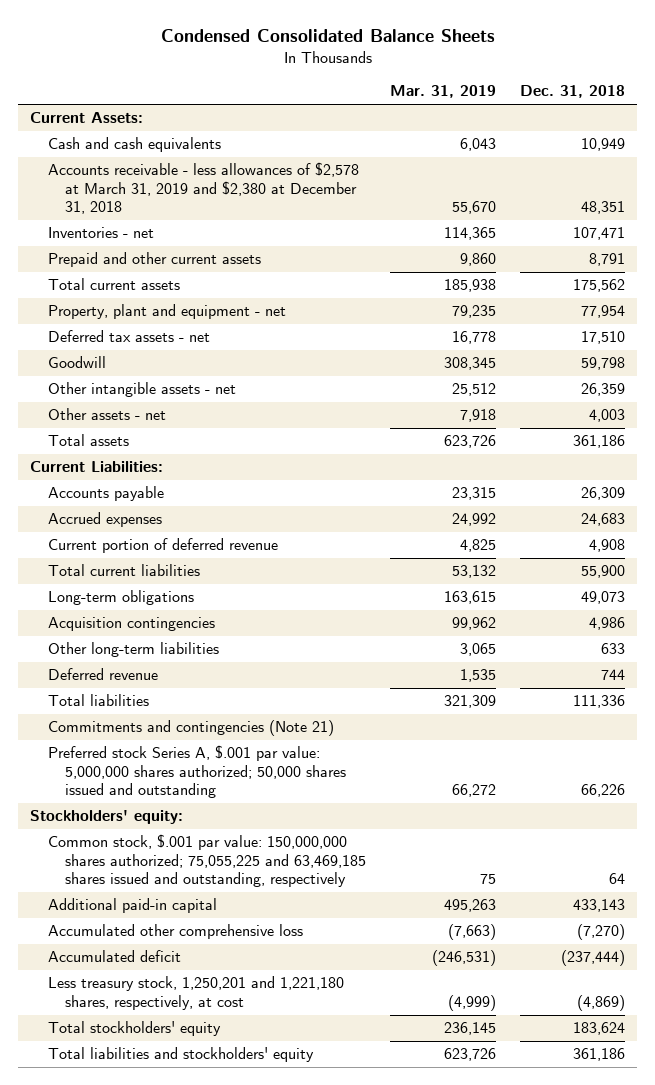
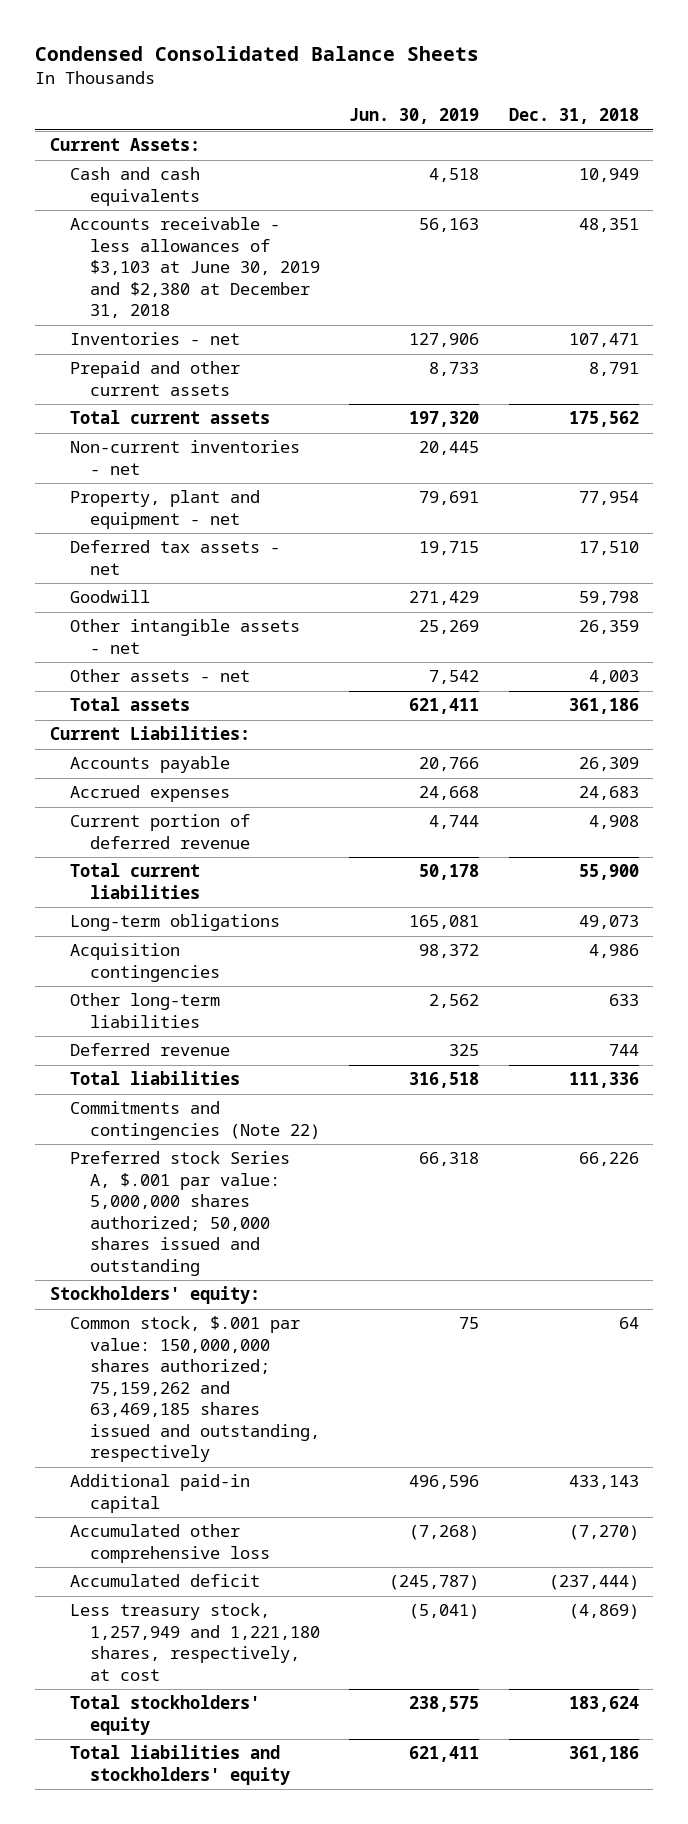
- | Mar. 31, 2019 | Dec. 31, 2018
+ | Jun. 30, 2019 | Dec. 31, 2018
- Accounts receivable - less allowances of $2,578 at March 31, 2019 and $2,380 at December 31, 2018 | 55,670 | 48,351
+ Accounts receivable - less allowances of $3,103 at June 30, 2019 and $2,380 at December 31, 2018 | 56,163 | 48,351
+ Non-current inventories - net | 20,445 |
- Commitments and contingencies (Note 21)
+ Commitments and contingencies (Note 22)
- Common stock, $.001 par value: 150,000,000 shares authorized; 75,055,225 and 63,469,185 shares issued and outstanding, respectively | 75 | 64
+ Common stock, $.001 par value: 150,000,000 shares authorized; 75,159,262 and 63,469,185 shares issued and outstanding, respectively | 75 | 64
- Less treasury stock, 1,250,201 and 1,221,180 shares, respectively, at cost | (4,999) | (4,869)
+ Less treasury stock, 1,257,949 and 1,221,180 shares, respectively, at cost | (5,041) | (4,869)

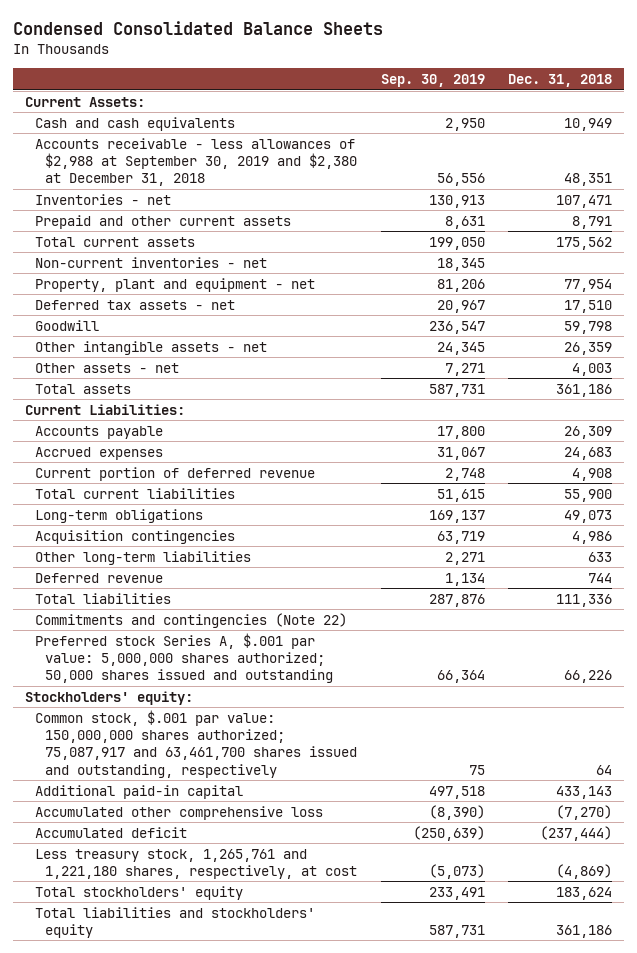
- | Jun. 30, 2019 | Dec. 31, 2018
+ | Sep. 30, 2019 | Dec. 31, 2018
- Accounts receivable - less allowances of $3,103 at June 30, 2019 and $2,380 at December 31, 2018 | 56,163 | 48,351
+ Accounts receivable - less allowances of $2,988 at September 30, 2019 and $2,380 at December 31, 2018 | 56,556 | 48,351
- Common stock, $.001 par value: 150,000,000 shares authorized; 75,159,262 and 63,469,185 shares issued and outstanding, respectively | 75 | 64
+ Common stock, $.001 par value: 150,000,000 shares authorized; 75,087,917 and 63,461,700 shares issued and outstanding, respectively | 75 | 64
- Less treasury stock, 1,257,949 and 1,221,180 shares, respectively, at cost | (5,041) | (4,869)
+ Less treasury stock, 1,265,761 and 1,221,180 shares, respectively, at cost | (5,073) | (4,869)

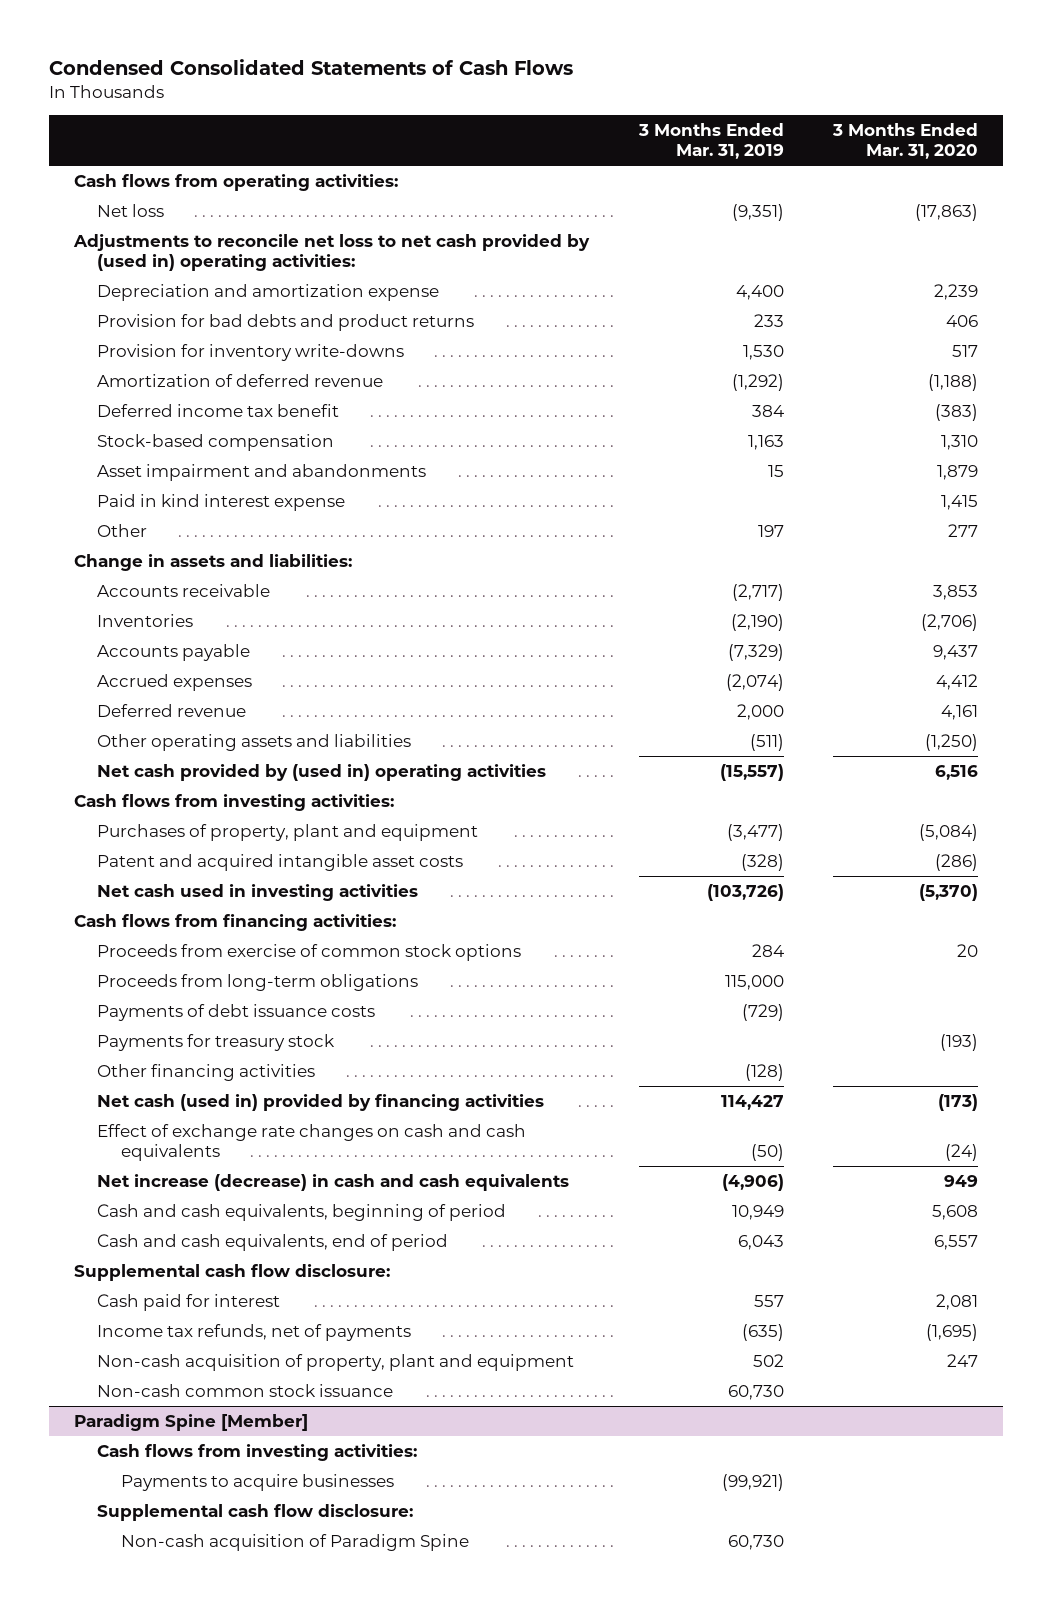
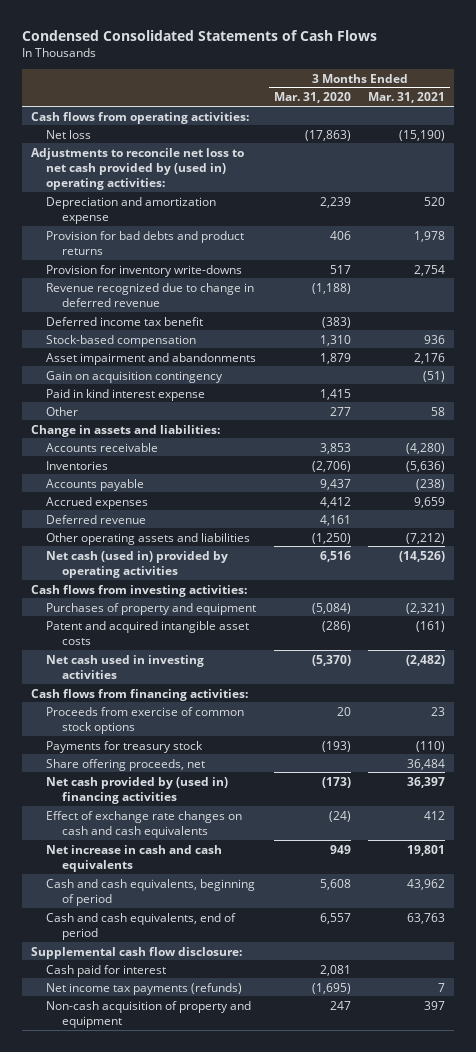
- | 3 Months Ended Mar. 31, 2019 | 3 Months Ended Mar. 31, 2020
+ | 3 Months Ended Mar. 31, 2020 | 3 Months Ended Mar. 31, 2021
- Amortization of deferred revenue | (1,292) | (1,188)
+ Revenue recognized due to change in deferred revenue | (1,188) |
+ Gain on acquisition contingency | | (51)
- Net cash provided by (used in) operating activities | (15,557) | 6,516
+ Net cash (used in) provided by operating activities | 6,516 | (14,526)
- Purchases of property, plant and equipment | (3,477) | (5,084)
+ Purchases of property and equipment | (5,084) | (2,321)
- Proceeds from long-term obligations | 115,000 |
- Payments of debt issuance costs | (729) |
- Other financing activities | (128) |
- Net cash (used in) provided by financing activities | 114,427 | (173)
+ Share offering proceeds, net | | 36,484
+ Net cash provided by (used in) financing activities | (173) | 36,397
- Net increase (decrease) in cash and cash equivalents | (4,906) | 949
+ Net increase in cash and cash equivalents | 949 | 19,801
- Income tax refunds, net of payments | (635) | (1,695)
- Non-cash acquisition of property, plant and equipment | 502 | 247
- Non-cash common stock issuance | 60,730 |
- Paradigm Spine [Member]
- Cash flows from investing activities:
- Payments to acquire businesses | (99,921) |
- Supplemental cash flow disclosure:
- Non-cash acquisition of Paradigm Spine | 60,730 |
+ Net income tax payments (refunds) | (1,695) | 7
+ Non-cash acquisition of property and equipment | 247 | 397

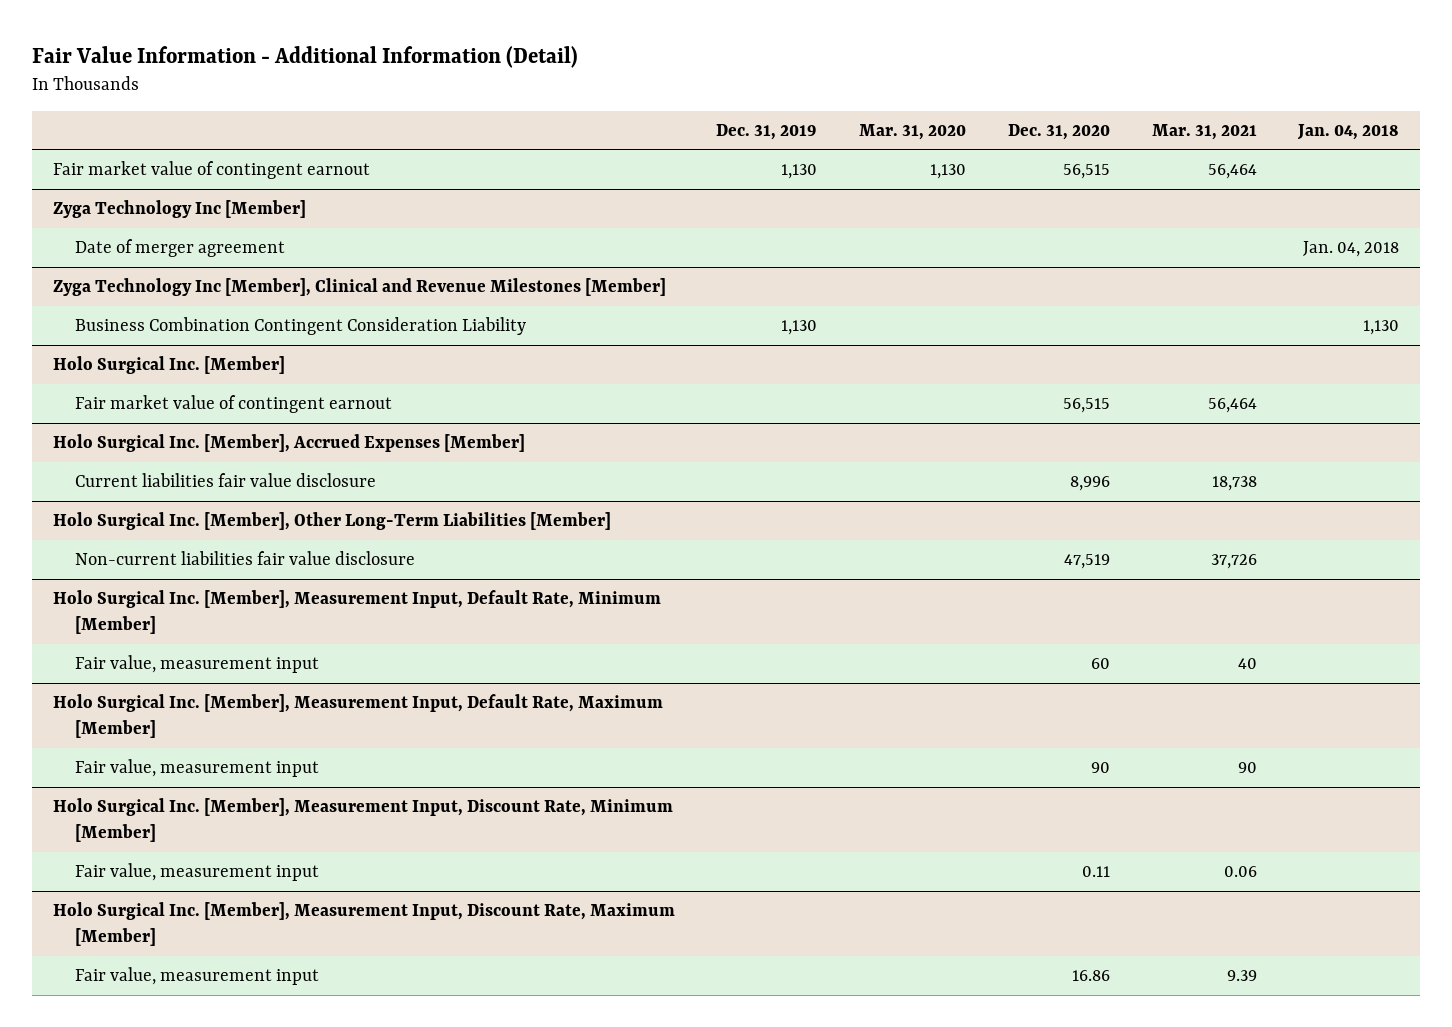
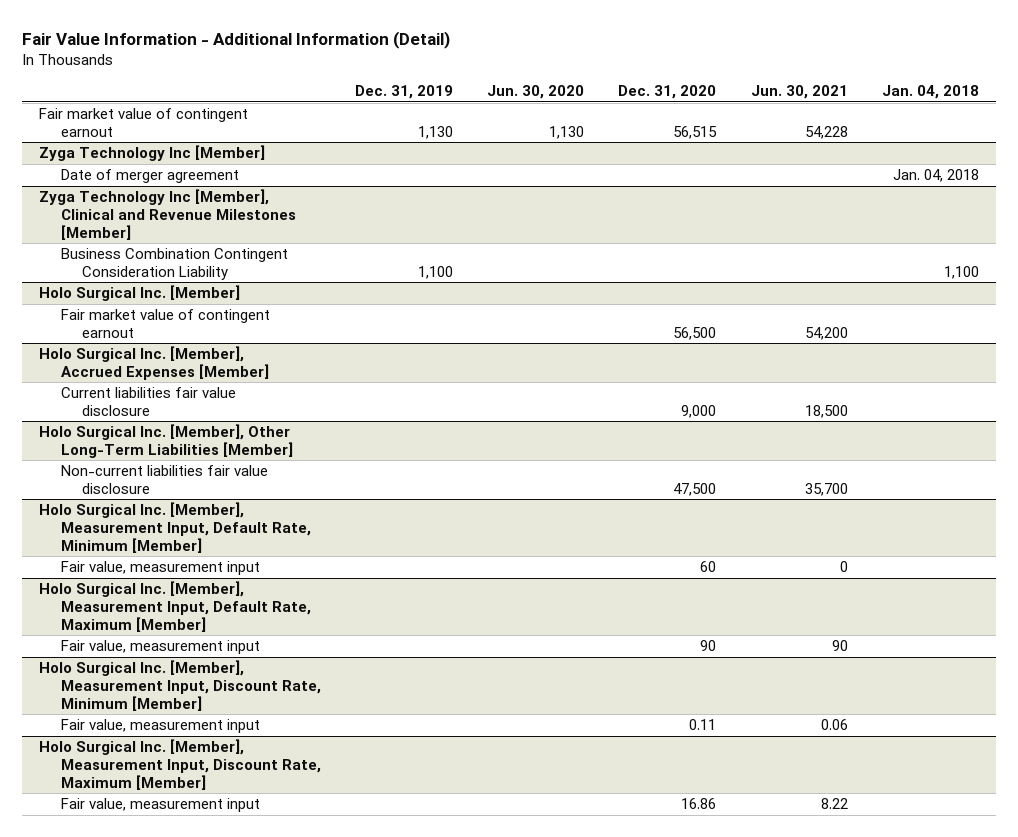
- | Dec. 31, 2019 | Mar. 31, 2020 | Dec. 31, 2020 | Mar. 31, 2021 | Jan. 04, 2018
+ | Dec. 31, 2019 | Jun. 30, 2020 | Dec. 31, 2020 | Jun. 30, 2021 | Jan. 04, 2018
@ Zyga Technology Inc [Member], Clinical and Revenue Milestones [Member]
- Business Combination Contingent Consideration Liability | 1,130 | | | | 1,130
+ Business Combination Contingent Consideration Liability | 1,100 | | | | 1,100
@ Holo Surgical Inc. [Member]
- Fair market value of contingent earnout | | | 56,515 | 56,464 |
+ Fair market value of contingent earnout | | | 56,500 | 54,200 |
@ Holo Surgical Inc. [Member], Accrued Expenses [Member]
- Current liabilities fair value disclosure | | | 8,996 | 18,738 |
+ Current liabilities fair value disclosure | | | 9,000 | 18,500 |
@ Holo Surgical Inc. [Member], Other Long-Term Liabilities [Member]
- Non-current liabilities fair value disclosure | | | 47,519 | 37,726 |
+ Non-current liabilities fair value disclosure | | | 47,500 | 35,700 |

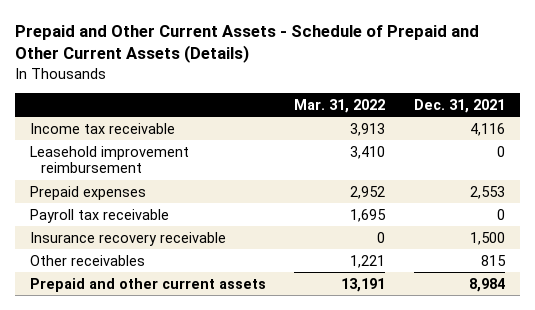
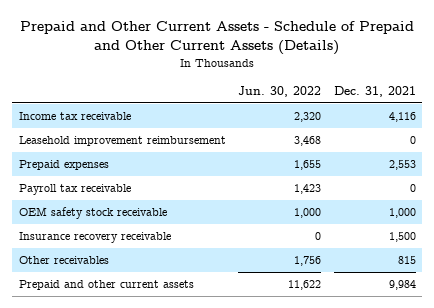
- | Mar. 31, 2022 | Dec. 31, 2021
+ | Jun. 30, 2022 | Dec. 31, 2021
+ OEM safety stock receivable | 1,000 | 1,000
- Prepaid and other current assets | 13,191 | 8,984
+ Prepaid and other current assets | 11,622 | 9,984

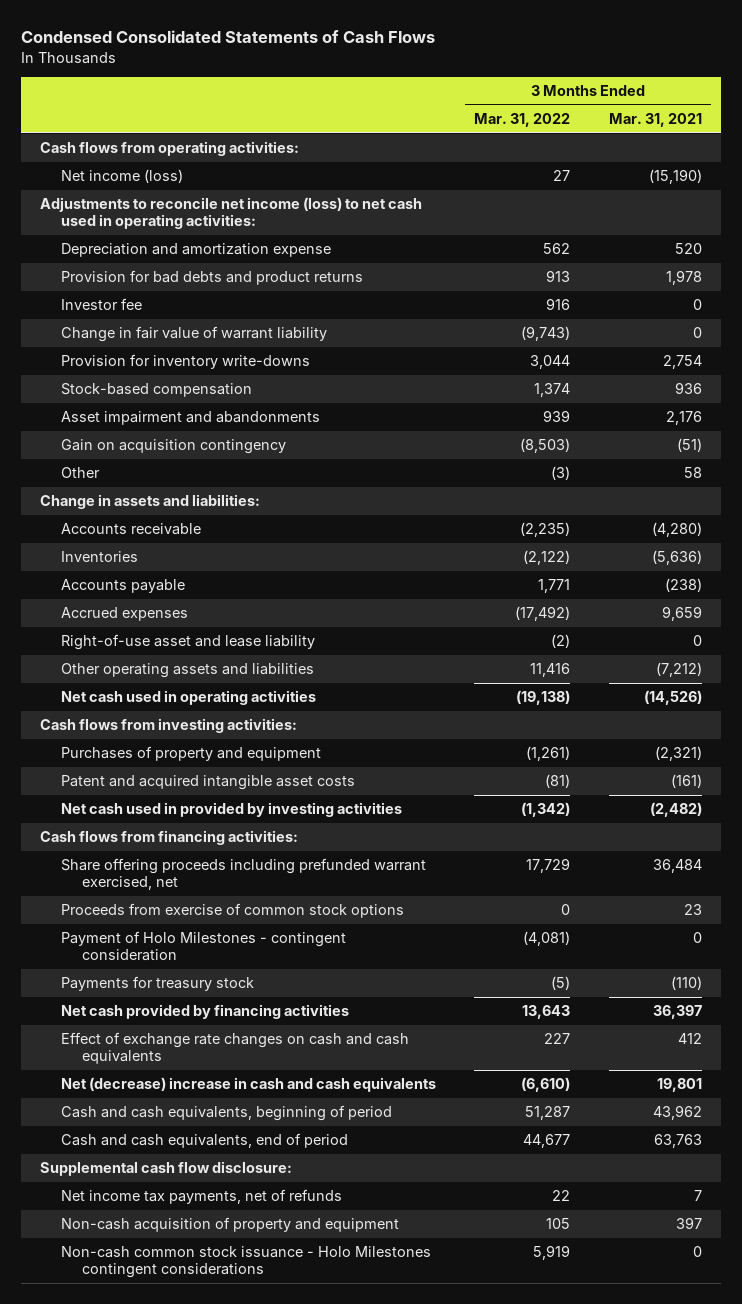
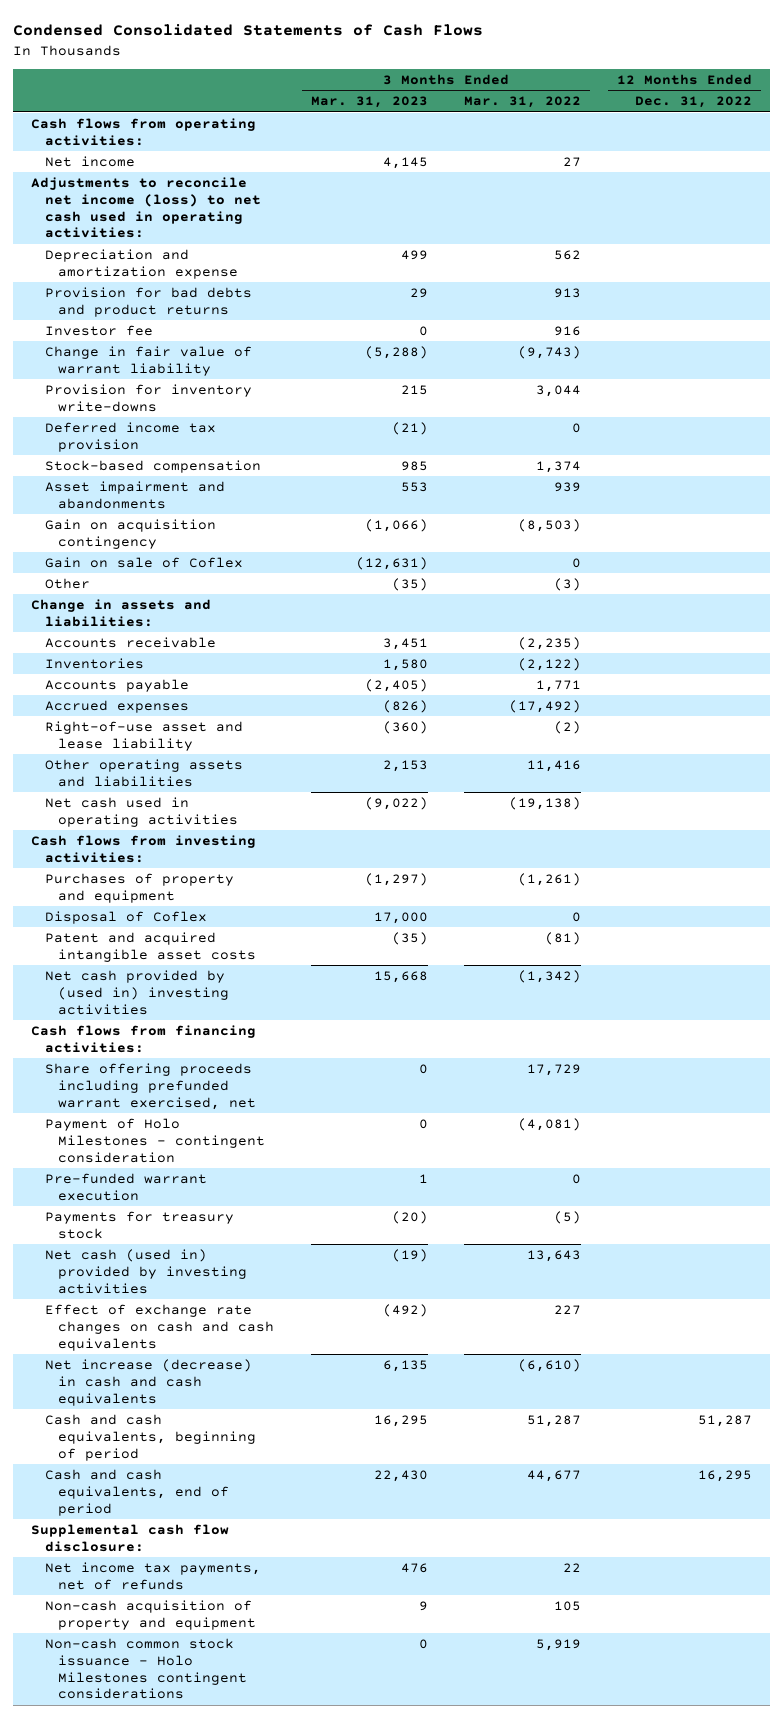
- | 3 Months Ended Mar. 31, 2022 | 3 Months Ended Mar. 31, 2021
+ | 3 Months Ended Mar. 31, 2023 | 3 Months Ended Mar. 31, 2022 | 12 Months Ended Dec. 31, 2022
- Net income (loss) | 27 | (15,190)
+ Net income | 4,145 | 27 |
+ Deferred income tax provision | (21) | 0 |
+ Gain on sale of Coflex | (12,631) | 0 |
+ Disposal of Coflex | 17,000 | 0 |
- Net cash used in provided by investing activities | (1,342) | (2,482)
+ Net cash provided by (used in) investing activities | 15,668 | (1,342) |
- Proceeds from exercise of common stock options | 0 | 23
+ Pre-funded warrant execution | 1 | 0 |
- Net cash provided by financing activities | 13,643 | 36,397
+ Net cash (used in) provided by investing activities | (19) | 13,643 |
- Net (decrease) increase in cash and cash equivalents | (6,610) | 19,801
+ Net increase (decrease) in cash and cash equivalents | 6,135 | (6,610) |

